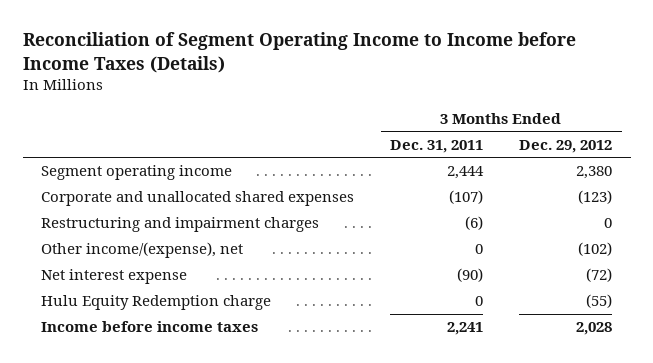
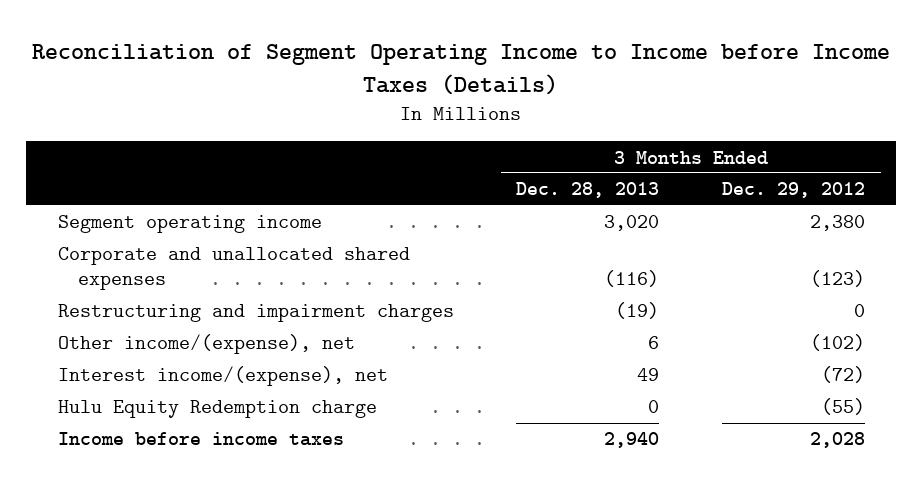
- | 3 Months Ended Dec. 31, 2011 | 3 Months Ended Dec. 29, 2012
+ | 3 Months Ended Dec. 28, 2013 | 3 Months Ended Dec. 29, 2012
- Net interest expense | (90) | (72)
+ Interest income/(expense), net | 49 | (72)

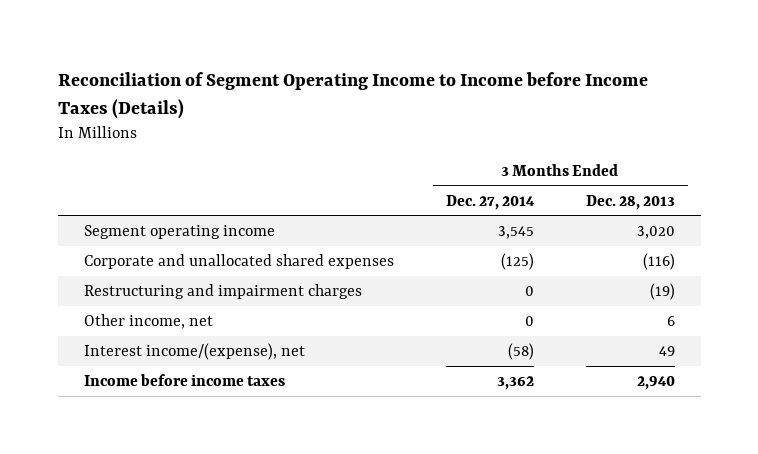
- | 3 Months Ended Dec. 28, 2013 | 3 Months Ended Dec. 29, 2012
+ | 3 Months Ended Dec. 27, 2014 | 3 Months Ended Dec. 28, 2013
- Other income/(expense), net | 6 | (102)
+ Other income, net | 0 | 6
- Hulu Equity Redemption charge | 0 | (55)

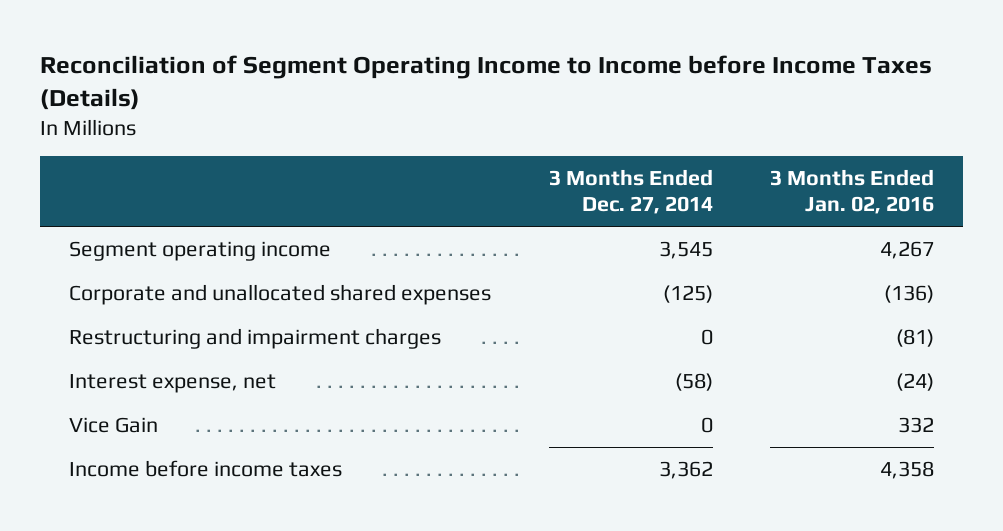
- | 3 Months Ended Dec. 27, 2014 | 3 Months Ended Dec. 28, 2013
+ | 3 Months Ended Dec. 27, 2014 | 3 Months Ended Jan. 02, 2016
- Other income, net | 0 | 6
- Interest income/(expense), net | (58) | 49
+ Interest expense, net | (58) | (24)
+ Vice Gain | 0 | 332

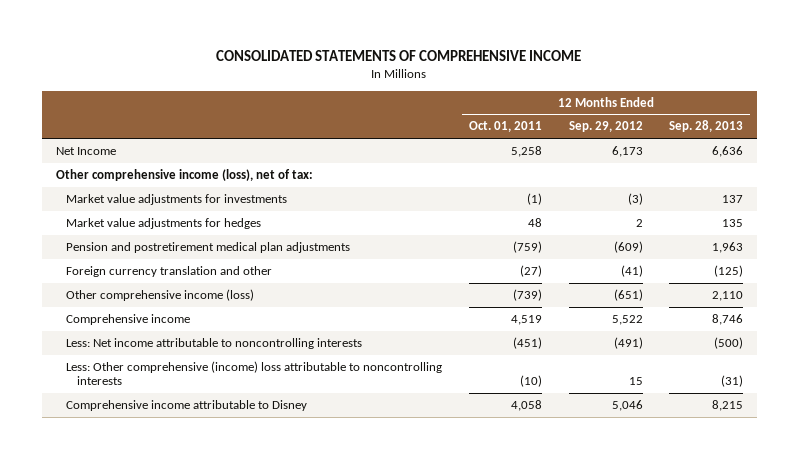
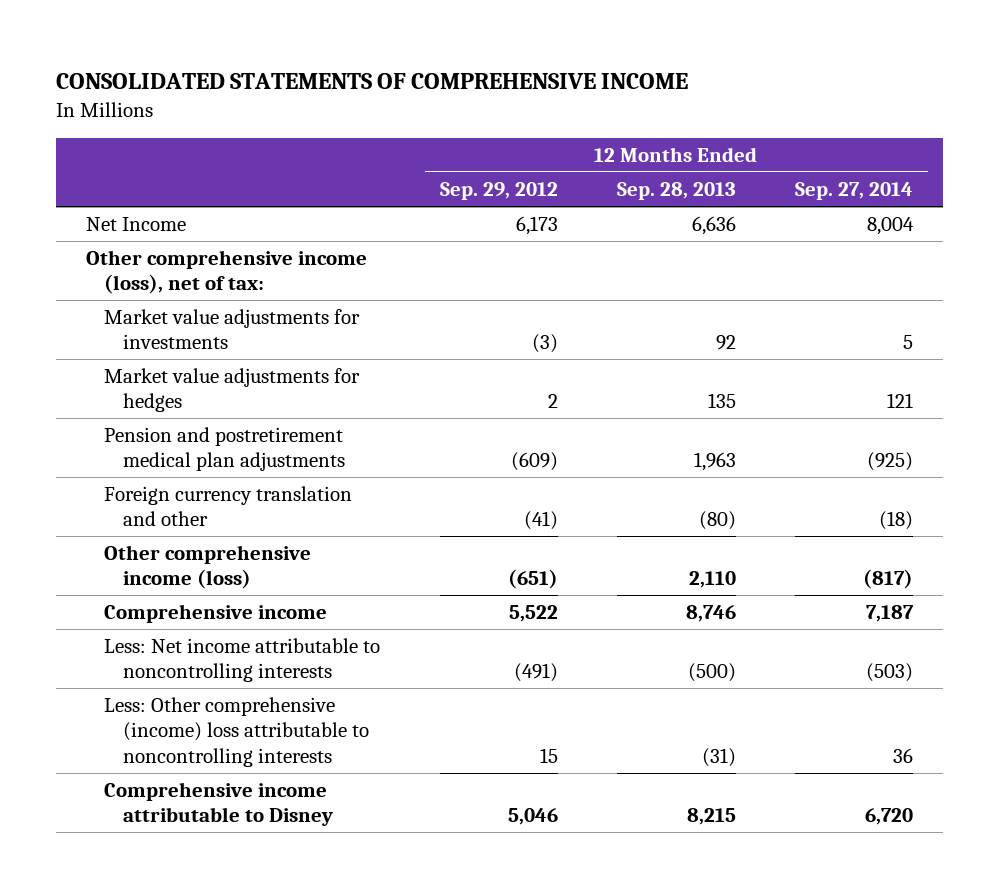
- | 12 Months Ended Oct. 01, 2011 | 12 Months Ended Sep. 29, 2012 | 12 Months Ended Sep. 28, 2013
+ | 12 Months Ended Sep. 29, 2012 | 12 Months Ended Sep. 28, 2013 | 12 Months Ended Sep. 27, 2014
- Market value adjustments for investments | (1) | (3) | 137
+ Market value adjustments for investments | (3) | 92 | 5
- Foreign currency translation and other | (27) | (41) | (125)
+ Foreign currency translation and other | (41) | (80) | (18)

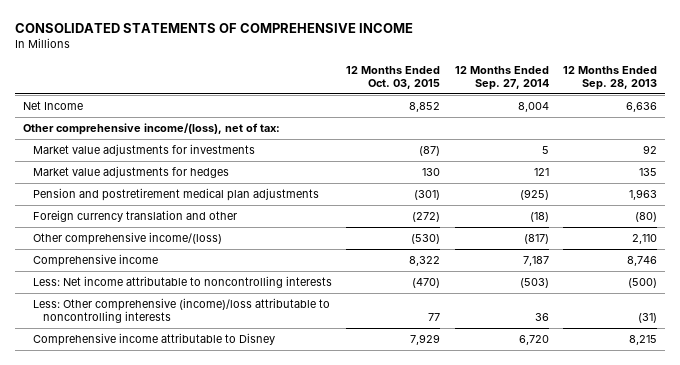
- | 12 Months Ended Sep. 29, 2012 | 12 Months Ended Sep. 28, 2013 | 12 Months Ended Sep. 27, 2014
+ | 12 Months Ended Oct. 03, 2015 | 12 Months Ended Sep. 27, 2014 | 12 Months Ended Sep. 28, 2013
- Other comprehensive income (loss), net of tax:
+ Other comprehensive income/(loss), net of tax:
- Other comprehensive income (loss) | (651) | 2,110 | (817)
+ Other comprehensive income/(loss) | (530) | (817) | 2,110
- Less: Other comprehensive (income) loss attributable to noncontrolling interests | 15 | (31) | 36
+ Less: Other comprehensive (income)/loss attributable to noncontrolling interests | 77 | 36 | (31)

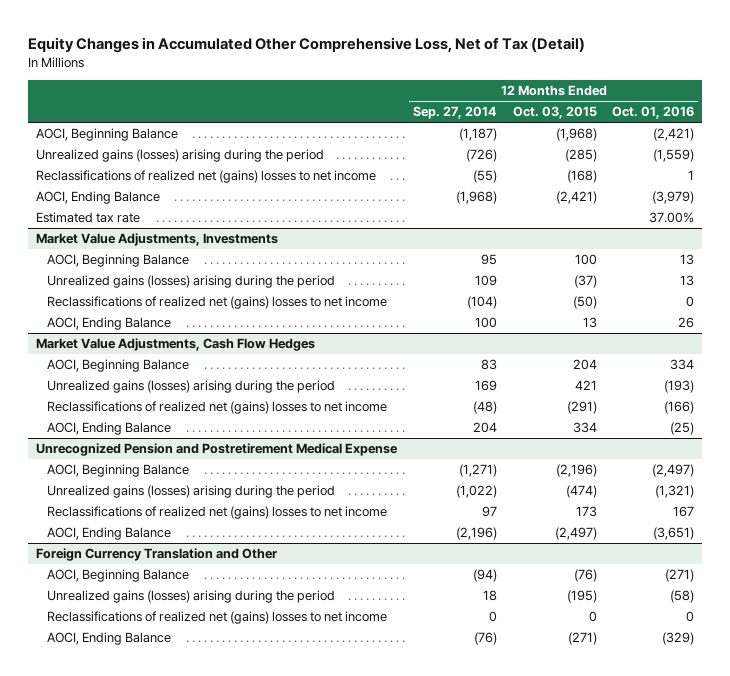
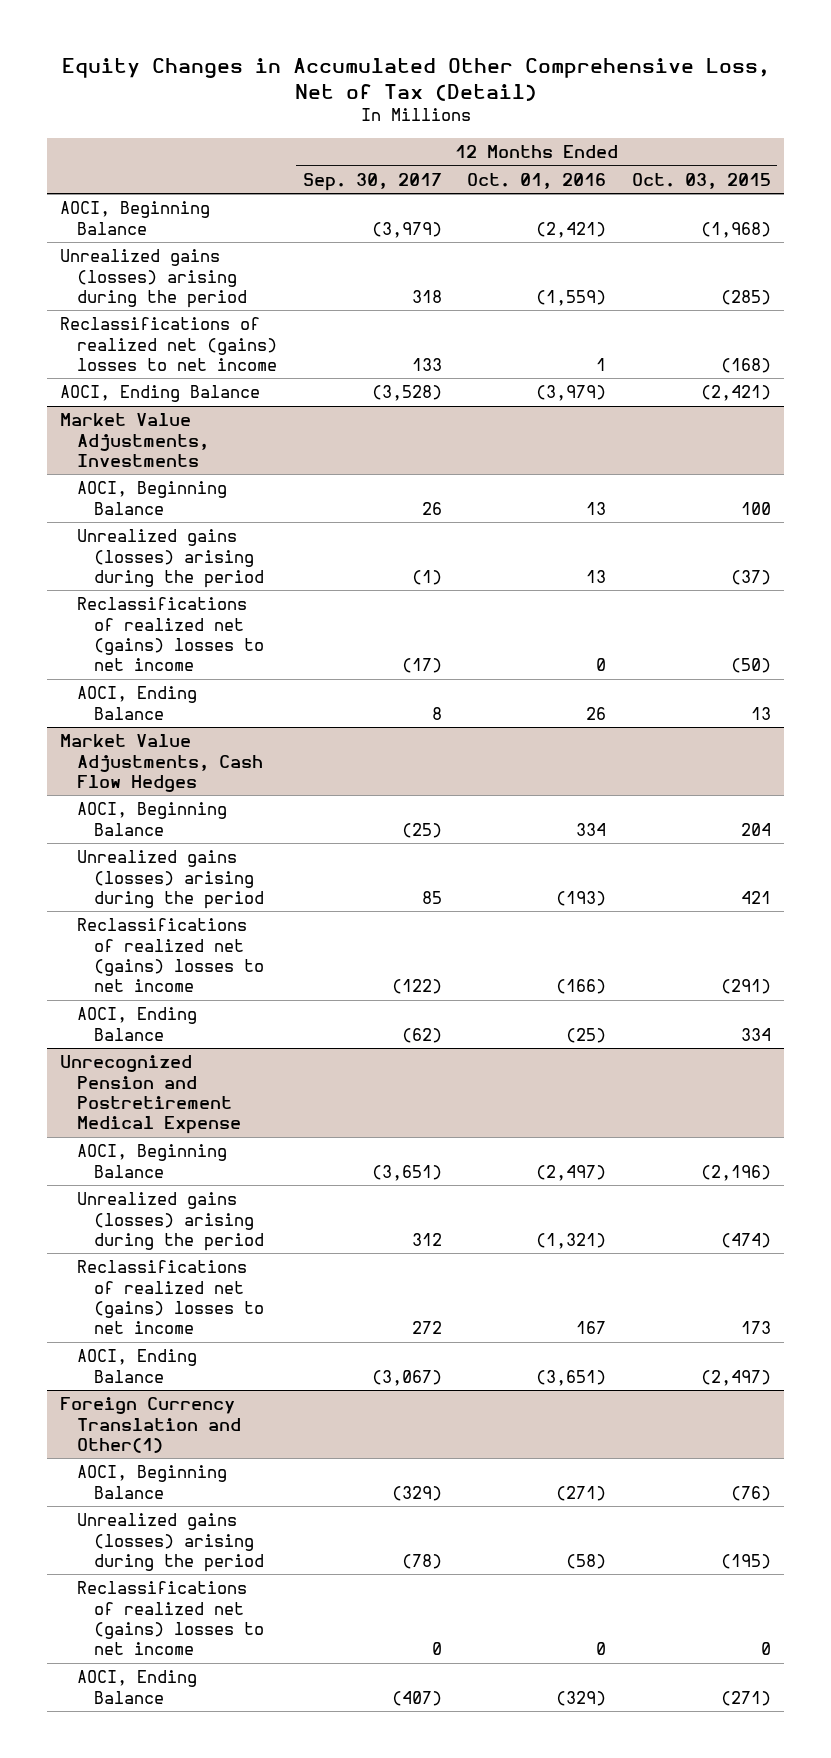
- | 12 Months Ended Sep. 27, 2014 | 12 Months Ended Oct. 03, 2015 | 12 Months Ended Oct. 01, 2016
+ | 12 Months Ended Sep. 30, 2017 | 12 Months Ended Oct. 01, 2016 | 12 Months Ended Oct. 03, 2015
- Estimated tax rate | | | 37.00%
- Foreign Currency Translation and Other
+ Foreign Currency Translation and Other(1)

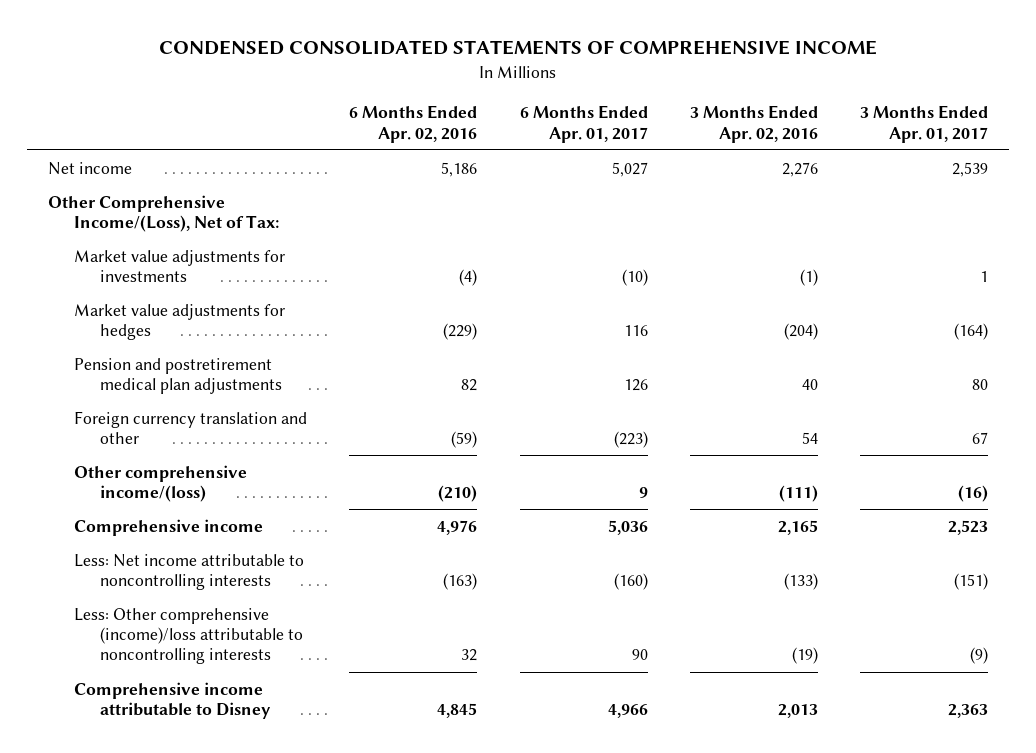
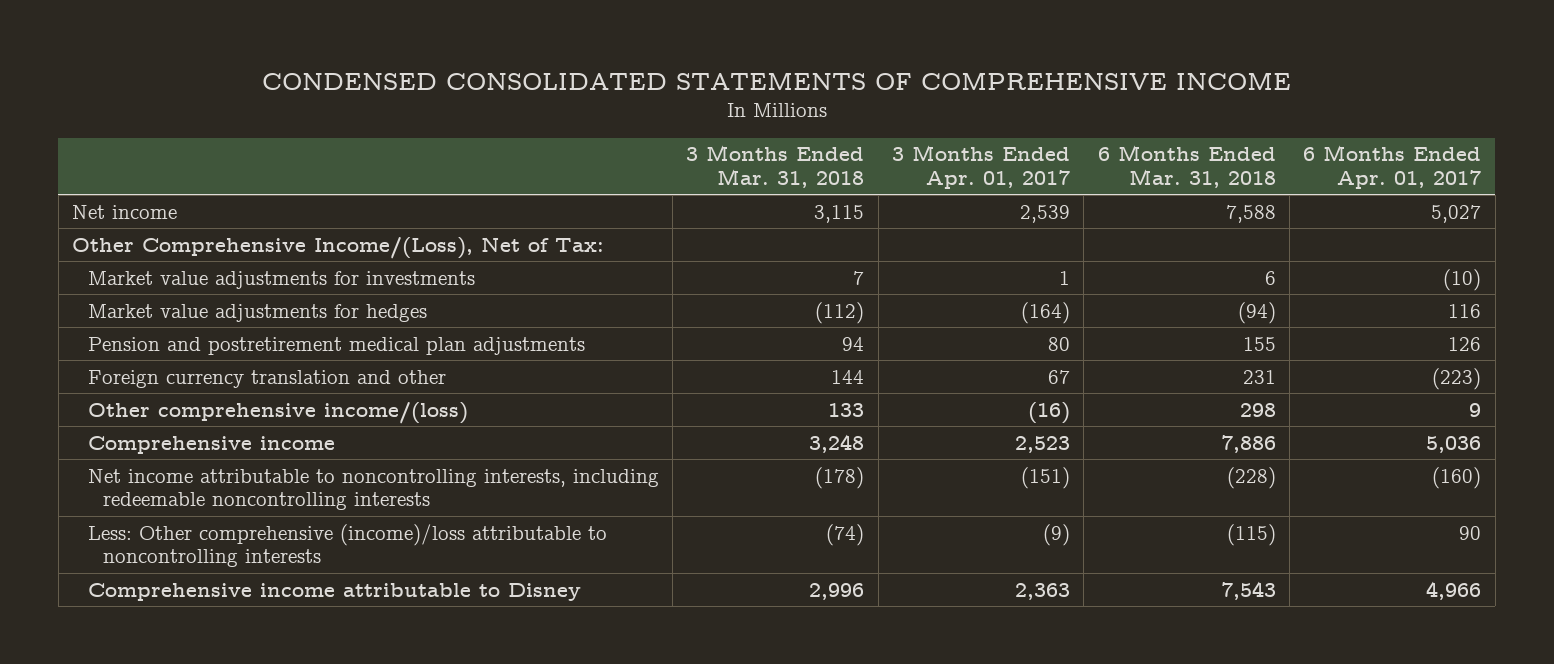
- | 6 Months Ended Apr. 02, 2016 | 6 Months Ended Apr. 01, 2017 | 3 Months Ended Apr. 02, 2016 | 3 Months Ended Apr. 01, 2017
+ | 3 Months Ended Mar. 31, 2018 | 3 Months Ended Apr. 01, 2017 | 6 Months Ended Mar. 31, 2018 | 6 Months Ended Apr. 01, 2017
- Less: Net income attributable to noncontrolling interests | (163) | (160) | (133) | (151)
+ Net income attributable to noncontrolling interests, including redeemable noncontrolling interests | (178) | (151) | (228) | (160)

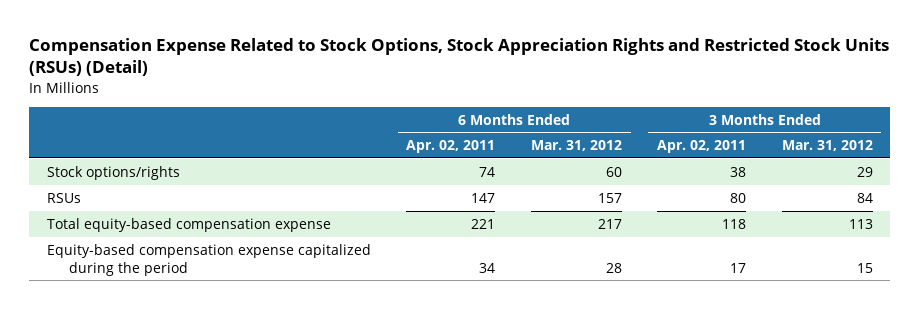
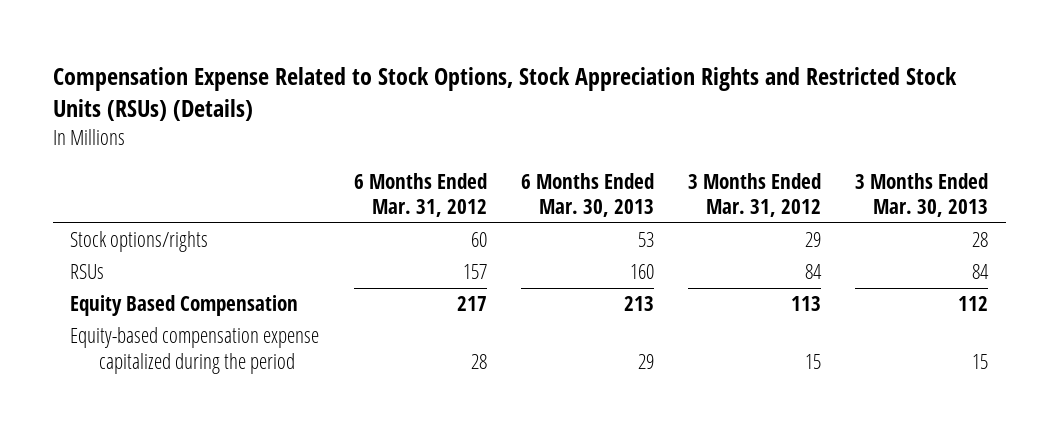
- Compensation Expense Related to Stock Options, Stock Appreciation Rights and Restricted Stock Units (RSUs) (Detail)
+ Compensation Expense Related to Stock Options, Stock Appreciation Rights and Restricted Stock Units (RSUs) (Details)
- | 6 Months Ended Apr. 02, 2011 | 6 Months Ended Mar. 31, 2012 | 3 Months Ended Apr. 02, 2011 | 3 Months Ended Mar. 31, 2012
+ | 6 Months Ended Mar. 31, 2012 | 6 Months Ended Mar. 30, 2013 | 3 Months Ended Mar. 31, 2012 | 3 Months Ended Mar. 30, 2013
- Total equity-based compensation expense | 221 | 217 | 118 | 113
+ Equity Based Compensation | 217 | 213 | 113 | 112

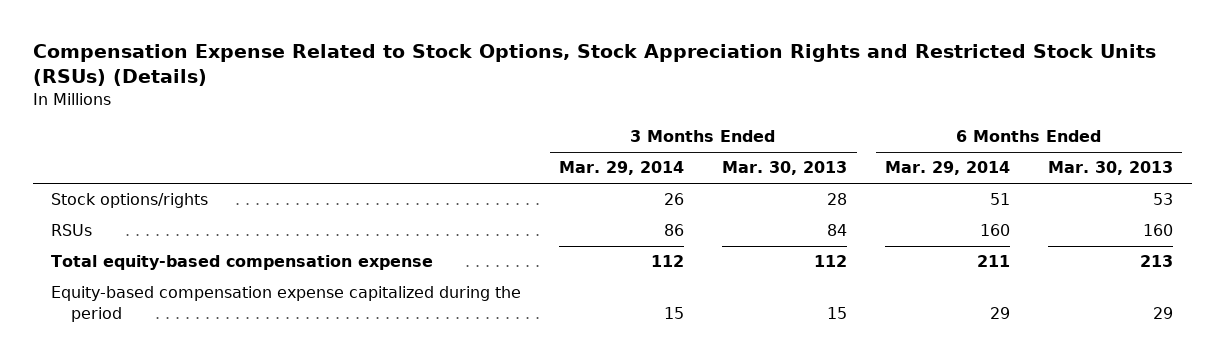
- | 6 Months Ended Mar. 31, 2012 | 6 Months Ended Mar. 30, 2013 | 3 Months Ended Mar. 31, 2012 | 3 Months Ended Mar. 30, 2013
+ | 3 Months Ended Mar. 29, 2014 | 3 Months Ended Mar. 30, 2013 | 6 Months Ended Mar. 29, 2014 | 6 Months Ended Mar. 30, 2013
- Equity Based Compensation | 217 | 213 | 113 | 112
+ Total equity-based compensation expense | 112 | 112 | 211 | 213

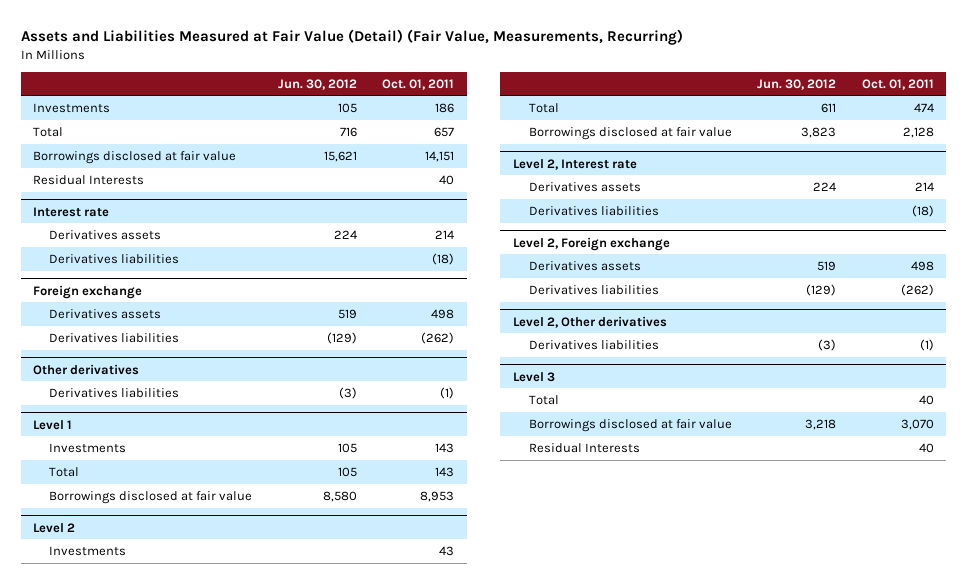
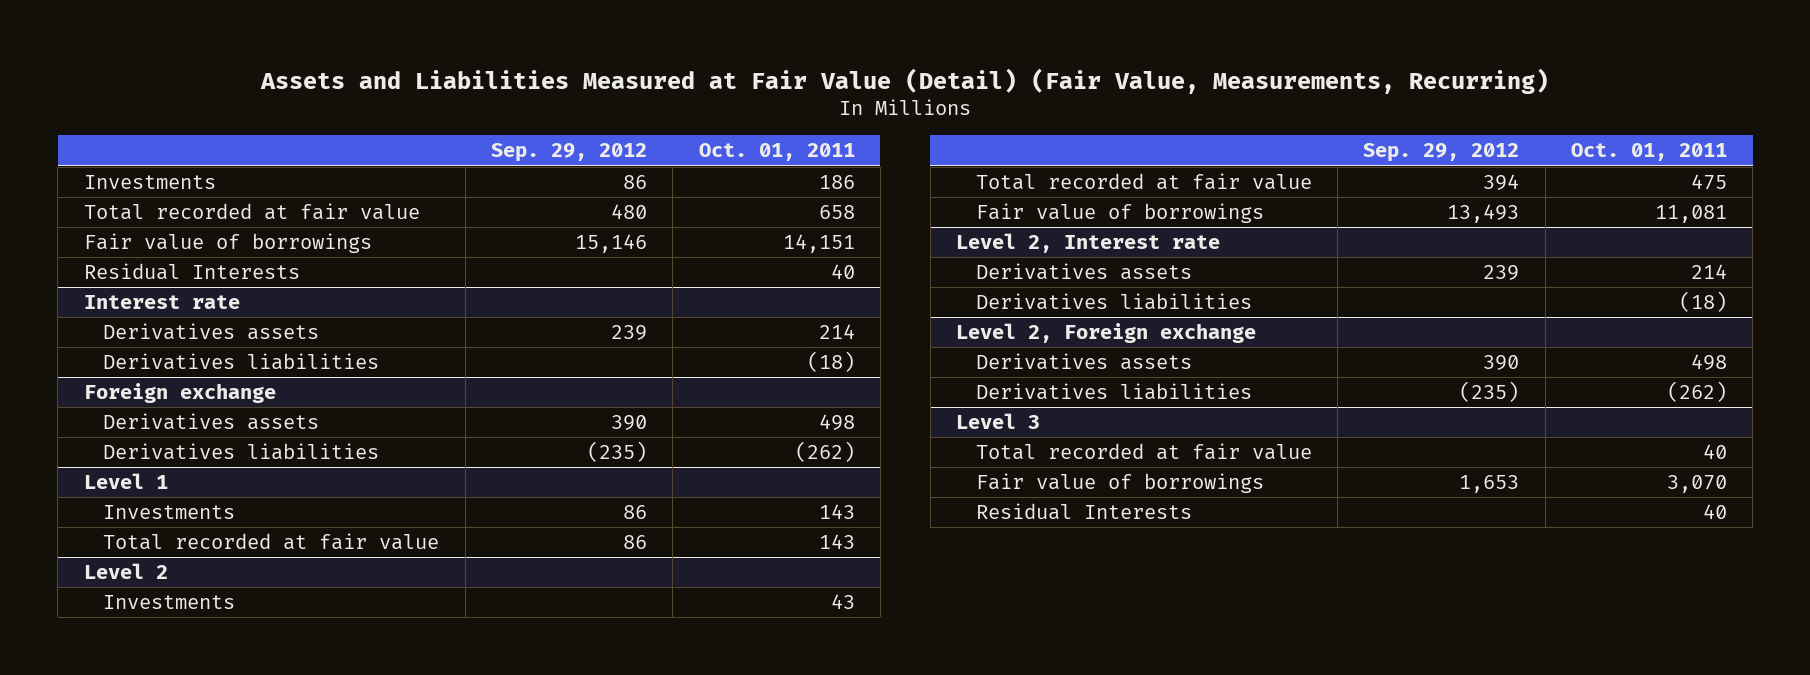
- | Jun. 30, 2012 | Oct. 01, 2011
+ | Sep. 29, 2012 | Oct. 01, 2011
- Total | 716 | 657
- Borrowings disclosed at fair value | 15,621 | 14,151
+ Total recorded at fair value | 480 | 658
+ Fair value of borrowings | 15,146 | 14,151
- Other derivatives
- Derivatives liabilities | (3) | (1)
@ Level 1
- Total | 105 | 143
- Borrowings disclosed at fair value | 8,580 | 8,953
+ Total recorded at fair value | 86 | 143
@ Level 2
- Total | 611 | 474
- Borrowings disclosed at fair value | 3,823 | 2,128
+ Total recorded at fair value | 394 | 475
+ Fair value of borrowings | 13,493 | 11,081
- Level 2, Other derivatives
- Derivatives liabilities | (3) | (1)
@ Level 3
- Total | | 40
- Borrowings disclosed at fair value | 3,218 | 3,070
+ Total recorded at fair value | | 40
+ Fair value of borrowings | 1,653 | 3,070

